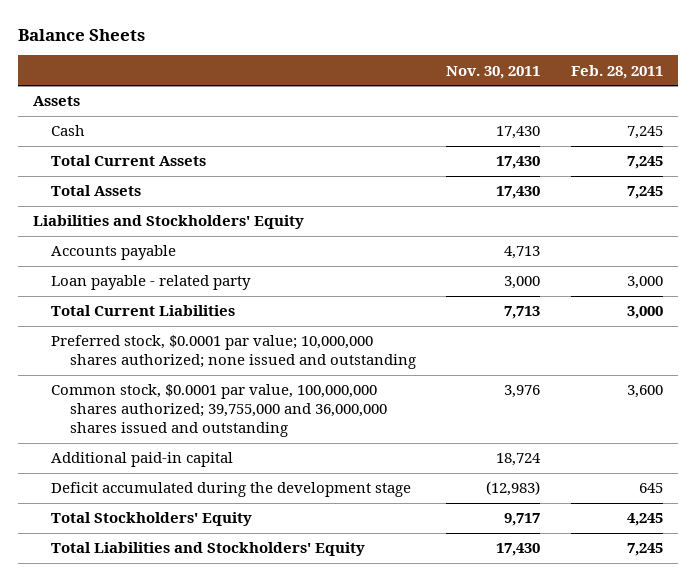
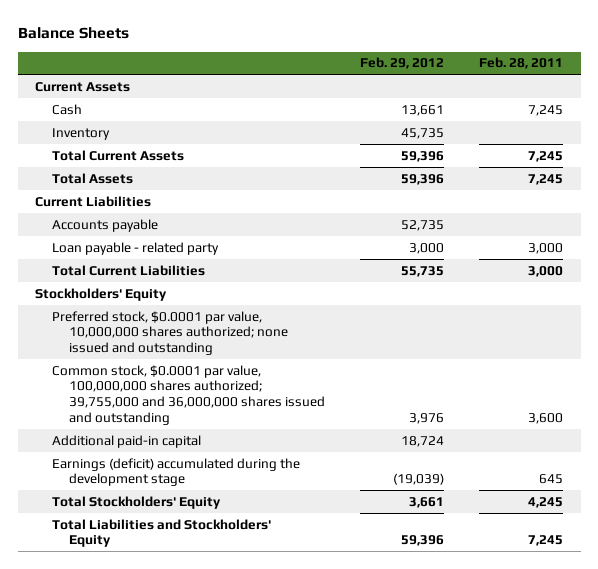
- | Nov. 30, 2011 | Feb. 28, 2011
+ | Feb. 29, 2012 | Feb. 28, 2011
- Assets
+ Current Assets
+ Inventory | 45,735 |
- Liabilities and Stockholders' Equity
+ Current Liabilities
- Preferred stock, $0.0001 par value; 10,000,000 shares authorized; none issued and outstanding
+ Stockholders' Equity
+ Preferred stock, $0.0001 par value, 10,000,000 shares authorized; none issued and outstanding
- Deficit accumulated during the development stage | (12,983) | 645
+ Earnings (deficit) accumulated during the development stage | (19,039) | 645

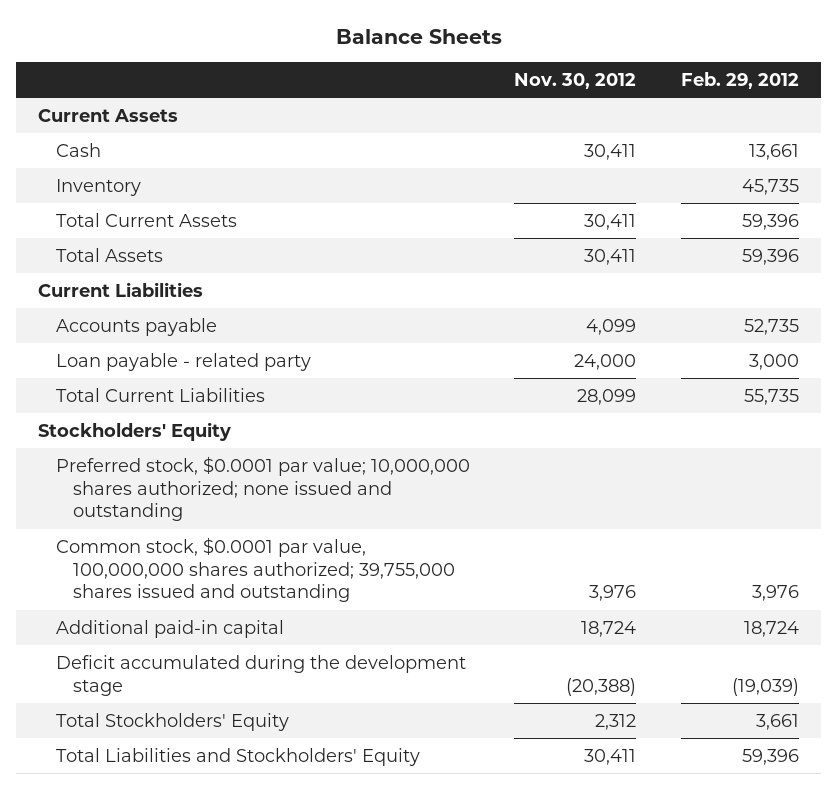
- | Feb. 29, 2012 | Feb. 28, 2011
+ | Nov. 30, 2012 | Feb. 29, 2012
- Preferred stock, $0.0001 par value, 10,000,000 shares authorized; none issued and outstanding
- Common stock, $0.0001 par value, 100,000,000 shares authorized; 39,755,000 and 36,000,000 shares issued and outstanding | 3,976 | 3,600
+ Preferred stock, $0.0001 par value; 10,000,000 shares authorized; none issued and outstanding
+ Common stock, $0.0001 par value, 100,000,000 shares authorized; 39,755,000 shares issued and outstanding | 3,976 | 3,976
- Earnings (deficit) accumulated during the development stage | (19,039) | 645
+ Deficit accumulated during the development stage | (20,388) | (19,039)

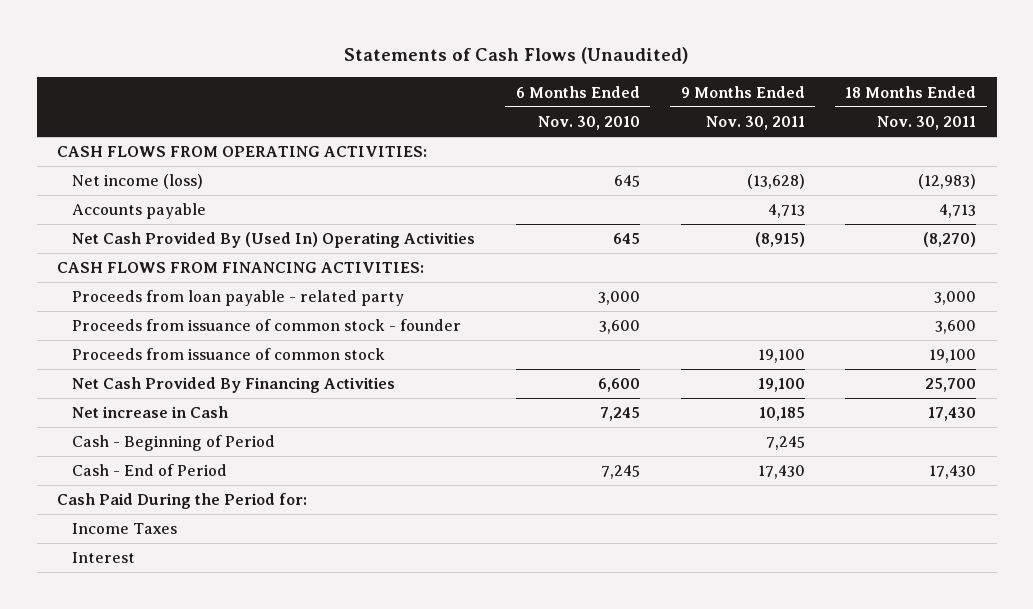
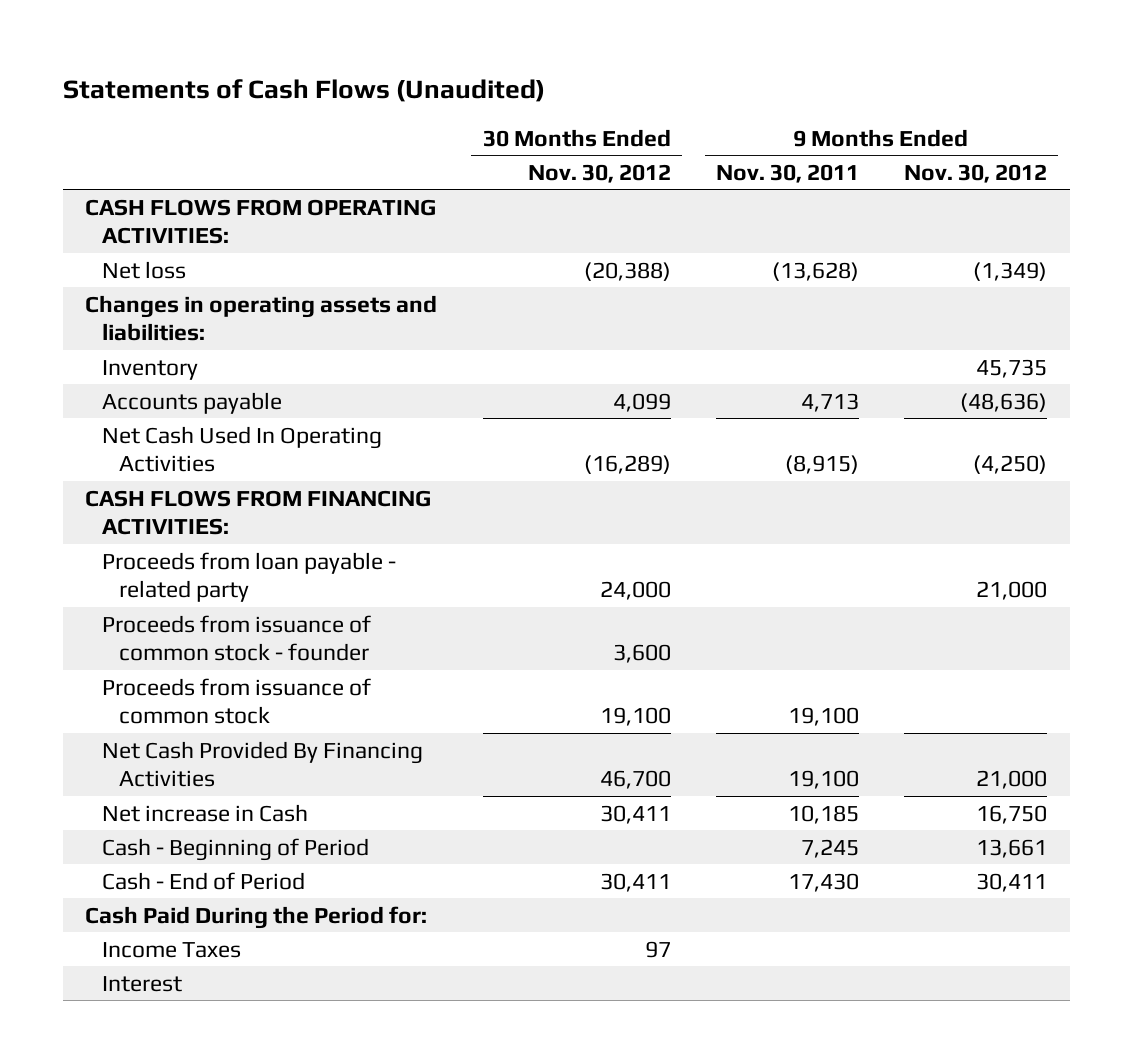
- | 6 Months Ended Nov. 30, 2010 | 9 Months Ended Nov. 30, 2011 | 18 Months Ended Nov. 30, 2011
+ | 30 Months Ended Nov. 30, 2012 | 9 Months Ended Nov. 30, 2011 | 9 Months Ended Nov. 30, 2012
- Net income (loss) | 645 | (13,628) | (12,983)
+ Net loss | (20,388) | (13,628) | (1,349)
+ Changes in operating assets and liabilities:
+ Inventory | | | 45,735
- Net Cash Provided By (Used In) Operating Activities | 645 | (8,915) | (8,270)
+ Net Cash Used In Operating Activities | (16,289) | (8,915) | (4,250)

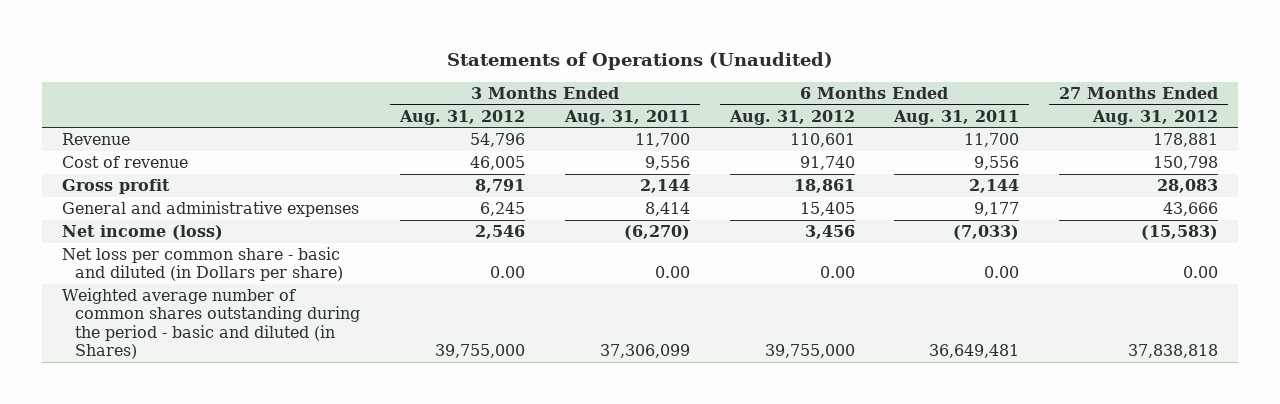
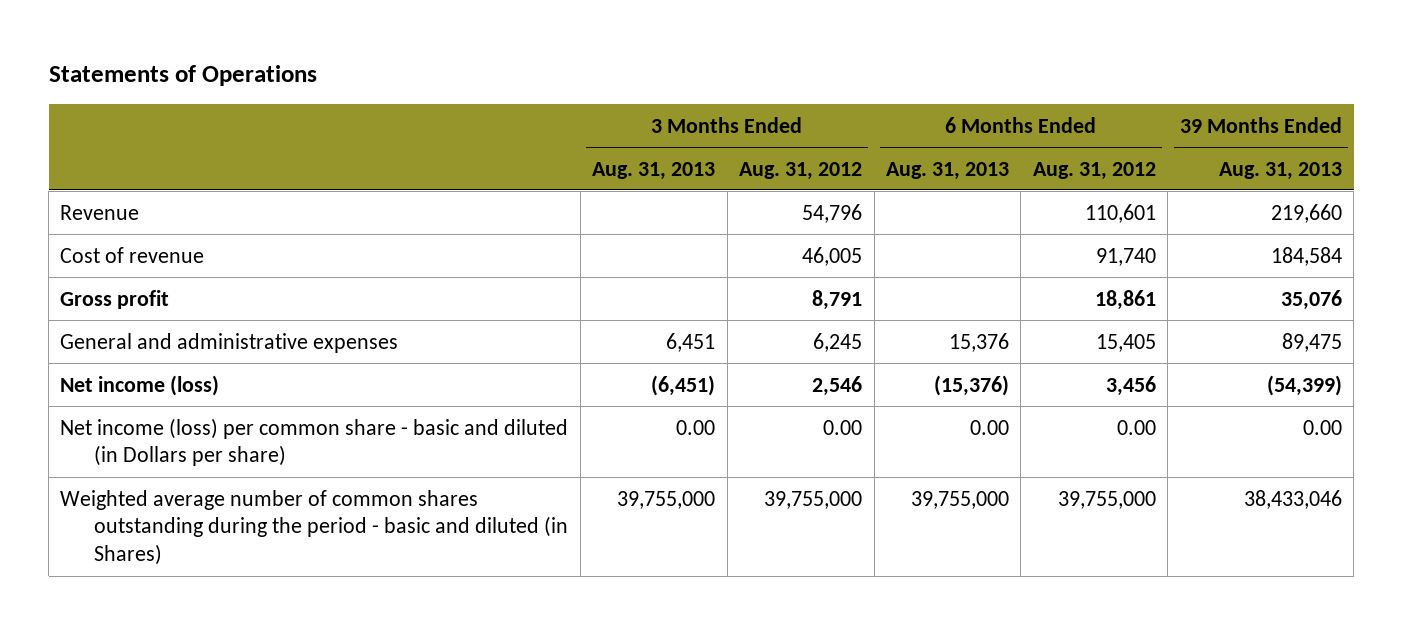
- Statements of Operations (Unaudited)
+ Statements of Operations
- | 3 Months Ended Aug. 31, 2012 | 3 Months Ended Aug. 31, 2011 | 6 Months Ended Aug. 31, 2012 | 6 Months Ended Aug. 31, 2011 | 27 Months Ended Aug. 31, 2012
+ | 3 Months Ended Aug. 31, 2013 | 3 Months Ended Aug. 31, 2012 | 6 Months Ended Aug. 31, 2013 | 6 Months Ended Aug. 31, 2012 | 39 Months Ended Aug. 31, 2013
- Net loss per common share - basic and diluted (in Dollars per share) | 0.00 | 0.00 | 0.00 | 0.00 | 0.00
+ Net income (loss) per common share - basic and diluted (in Dollars per share) | 0.00 | 0.00 | 0.00 | 0.00 | 0.00

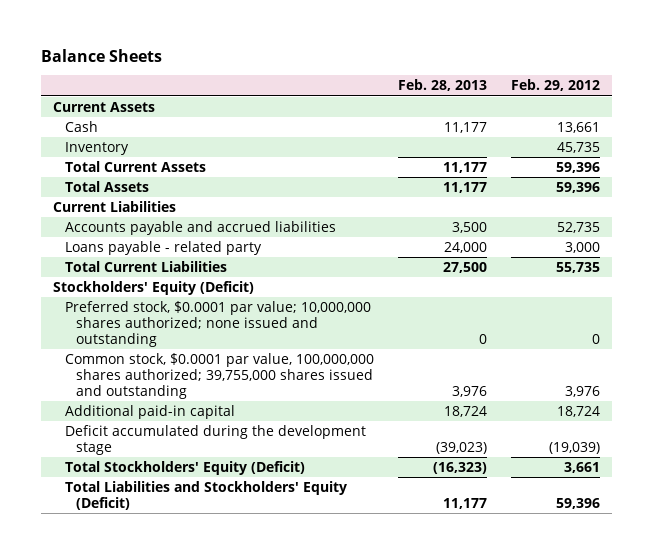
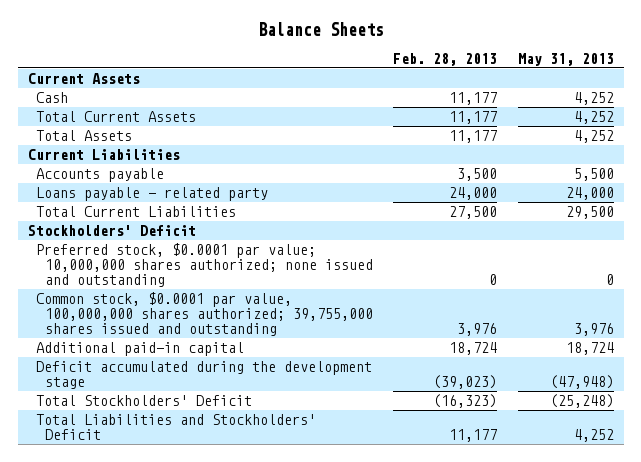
- | Feb. 28, 2013 | Feb. 29, 2012
+ | Feb. 28, 2013 | May 31, 2013
- Inventory | | 45,735
- Accounts payable and accrued liabilities | 3,500 | 52,735
+ Accounts payable | 3,500 | 5,500
- Stockholders' Equity (Deficit)
+ Stockholders' Deficit
- Total Stockholders' Equity (Deficit) | (16,323) | 3,661
- Total Liabilities and Stockholders' Equity (Deficit) | 11,177 | 59,396
+ Total Stockholders' Deficit | (16,323) | (25,248)
+ Total Liabilities and Stockholders' Deficit | 11,177 | 4,252

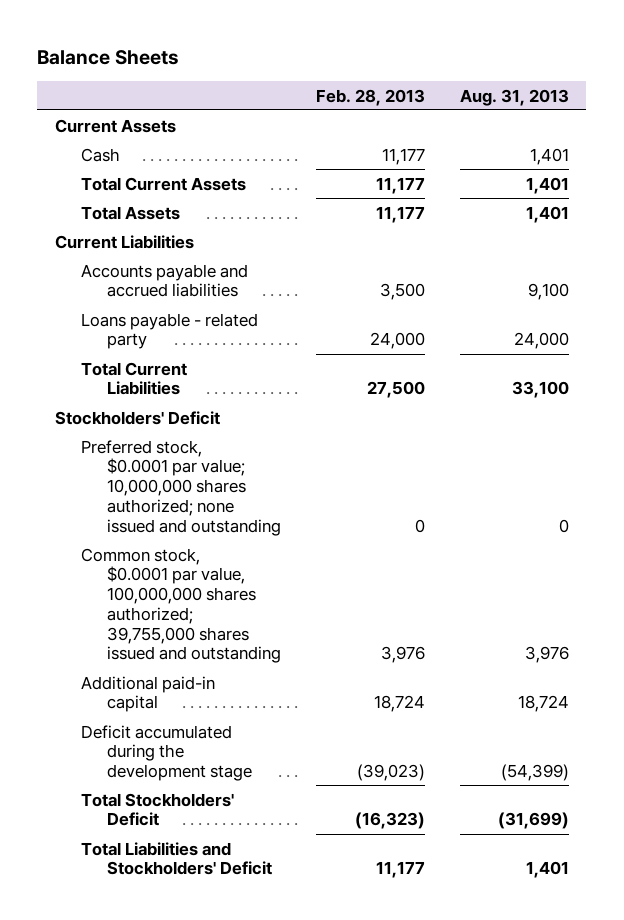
- | Feb. 28, 2013 | May 31, 2013
+ | Feb. 28, 2013 | Aug. 31, 2013
- Accounts payable | 3,500 | 5,500
+ Accounts payable and accrued liabilities | 3,500 | 9,100

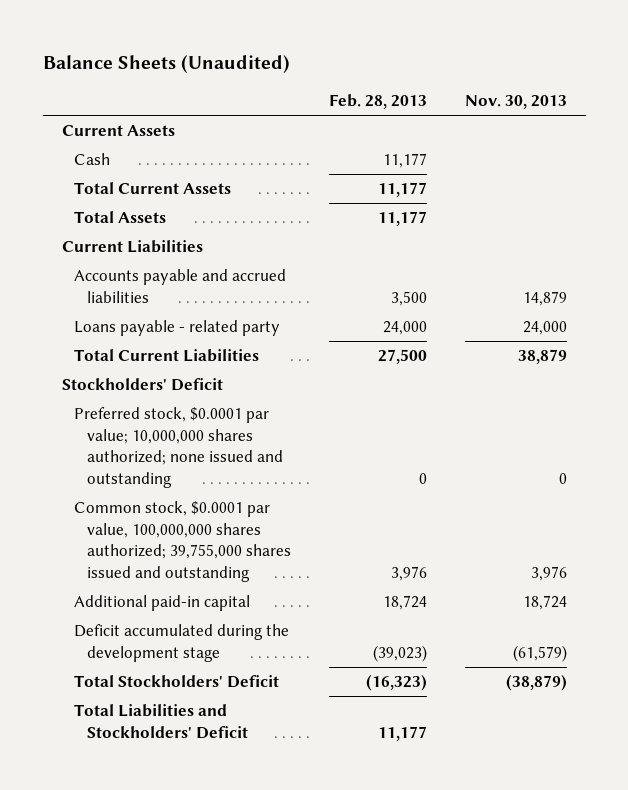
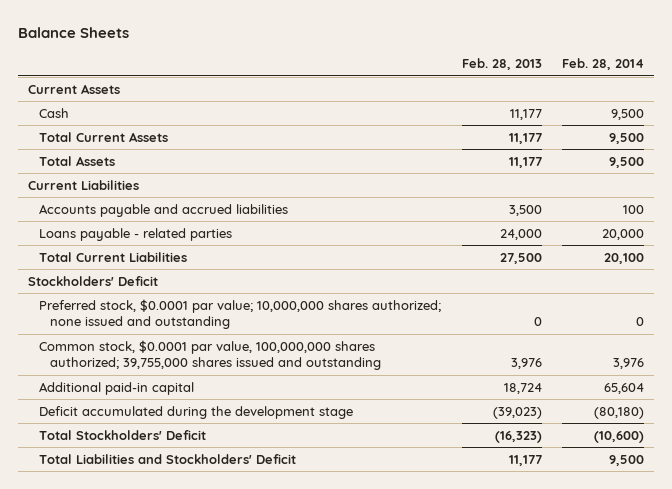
- Balance Sheets (Unaudited)
+ Balance Sheets
- | Feb. 28, 2013 | Nov. 30, 2013
+ | Feb. 28, 2013 | Feb. 28, 2014
- Loans payable - related party | 24,000 | 24,000
+ Loans payable - related parties | 24,000 | 20,000

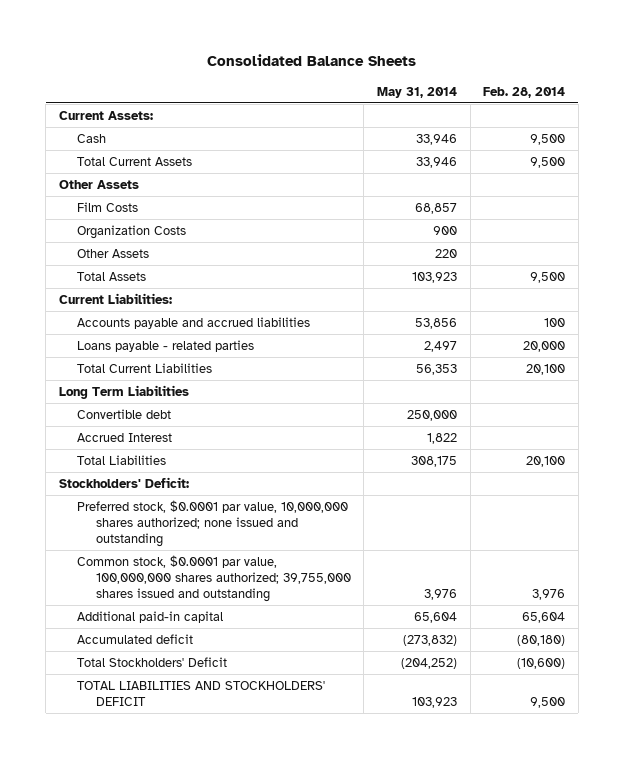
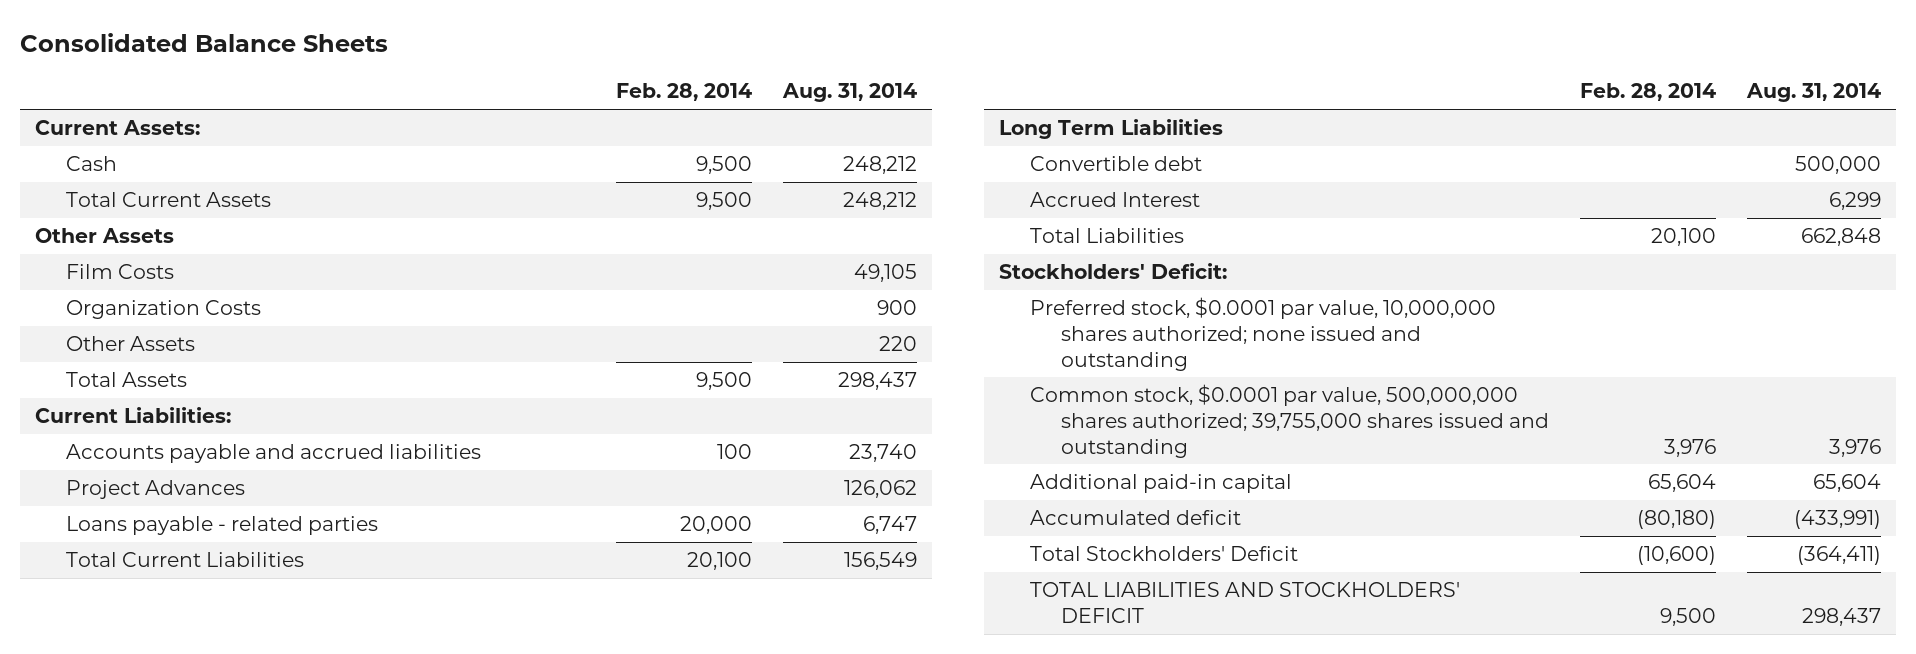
- | May 31, 2014 | Feb. 28, 2014
+ | Feb. 28, 2014 | Aug. 31, 2014
+ Project Advances | | 126,062
- Common stock, $0.0001 par value, 100,000,000 shares authorized; 39,755,000 shares issued and outstanding | 3,976 | 3,976
+ Common stock, $0.0001 par value, 500,000,000 shares authorized; 39,755,000 shares issued and outstanding | 3,976 | 3,976

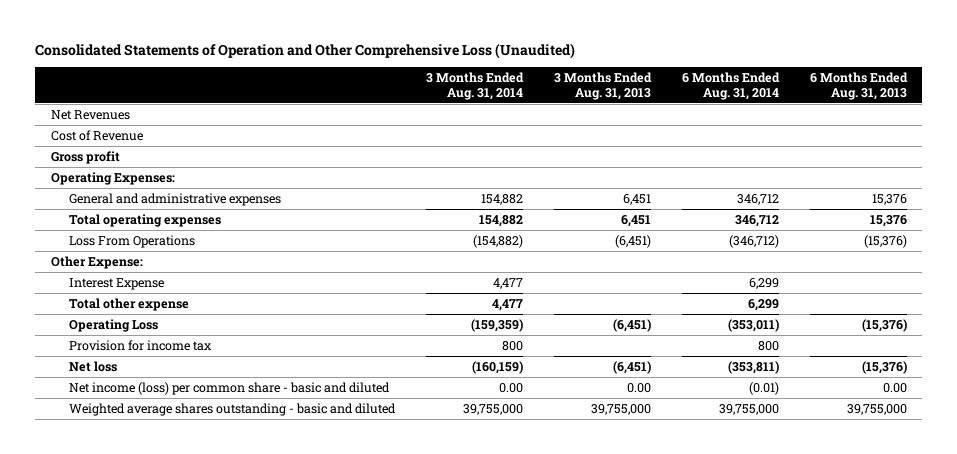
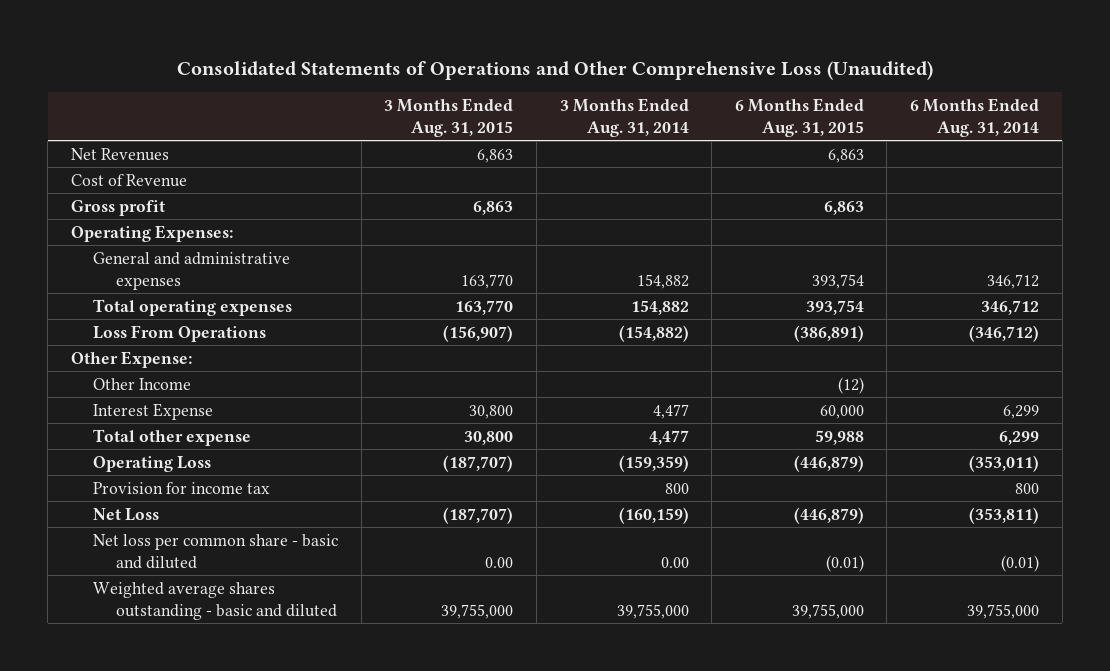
- Consolidated Statements of Operation and Other Comprehensive Loss (Unaudited)
+ Consolidated Statements of Operations and Other Comprehensive Loss (Unaudited)
- | 3 Months Ended Aug. 31, 2014 | 3 Months Ended Aug. 31, 2013 | 6 Months Ended Aug. 31, 2014 | 6 Months Ended Aug. 31, 2013
+ | 3 Months Ended Aug. 31, 2015 | 3 Months Ended Aug. 31, 2014 | 6 Months Ended Aug. 31, 2015 | 6 Months Ended Aug. 31, 2014
+ Other Income | | | (12) |
- Net loss | (160,159) | (6,451) | (353,811) | (15,376)
- Net income (loss) per common share - basic and diluted | 0.00 | 0.00 | (0.01) | 0.00
+ Net Loss | (187,707) | (160,159) | (446,879) | (353,811)
+ Net loss per common share - basic and diluted | 0.00 | 0.00 | (0.01) | (0.01)

